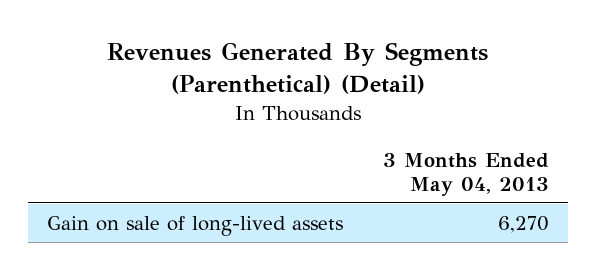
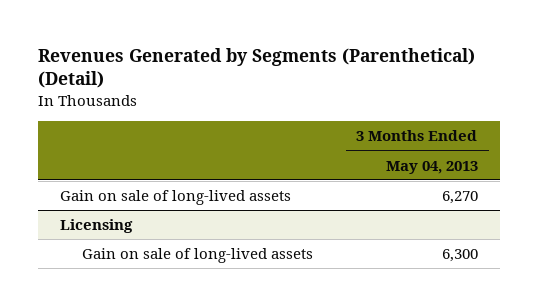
- Revenues Generated By Segments (Parenthetical) (Detail)
+ Revenues Generated by Segments (Parenthetical) (Detail)
+ Licensing
+ Gain on sale of long-lived assets | 6,300

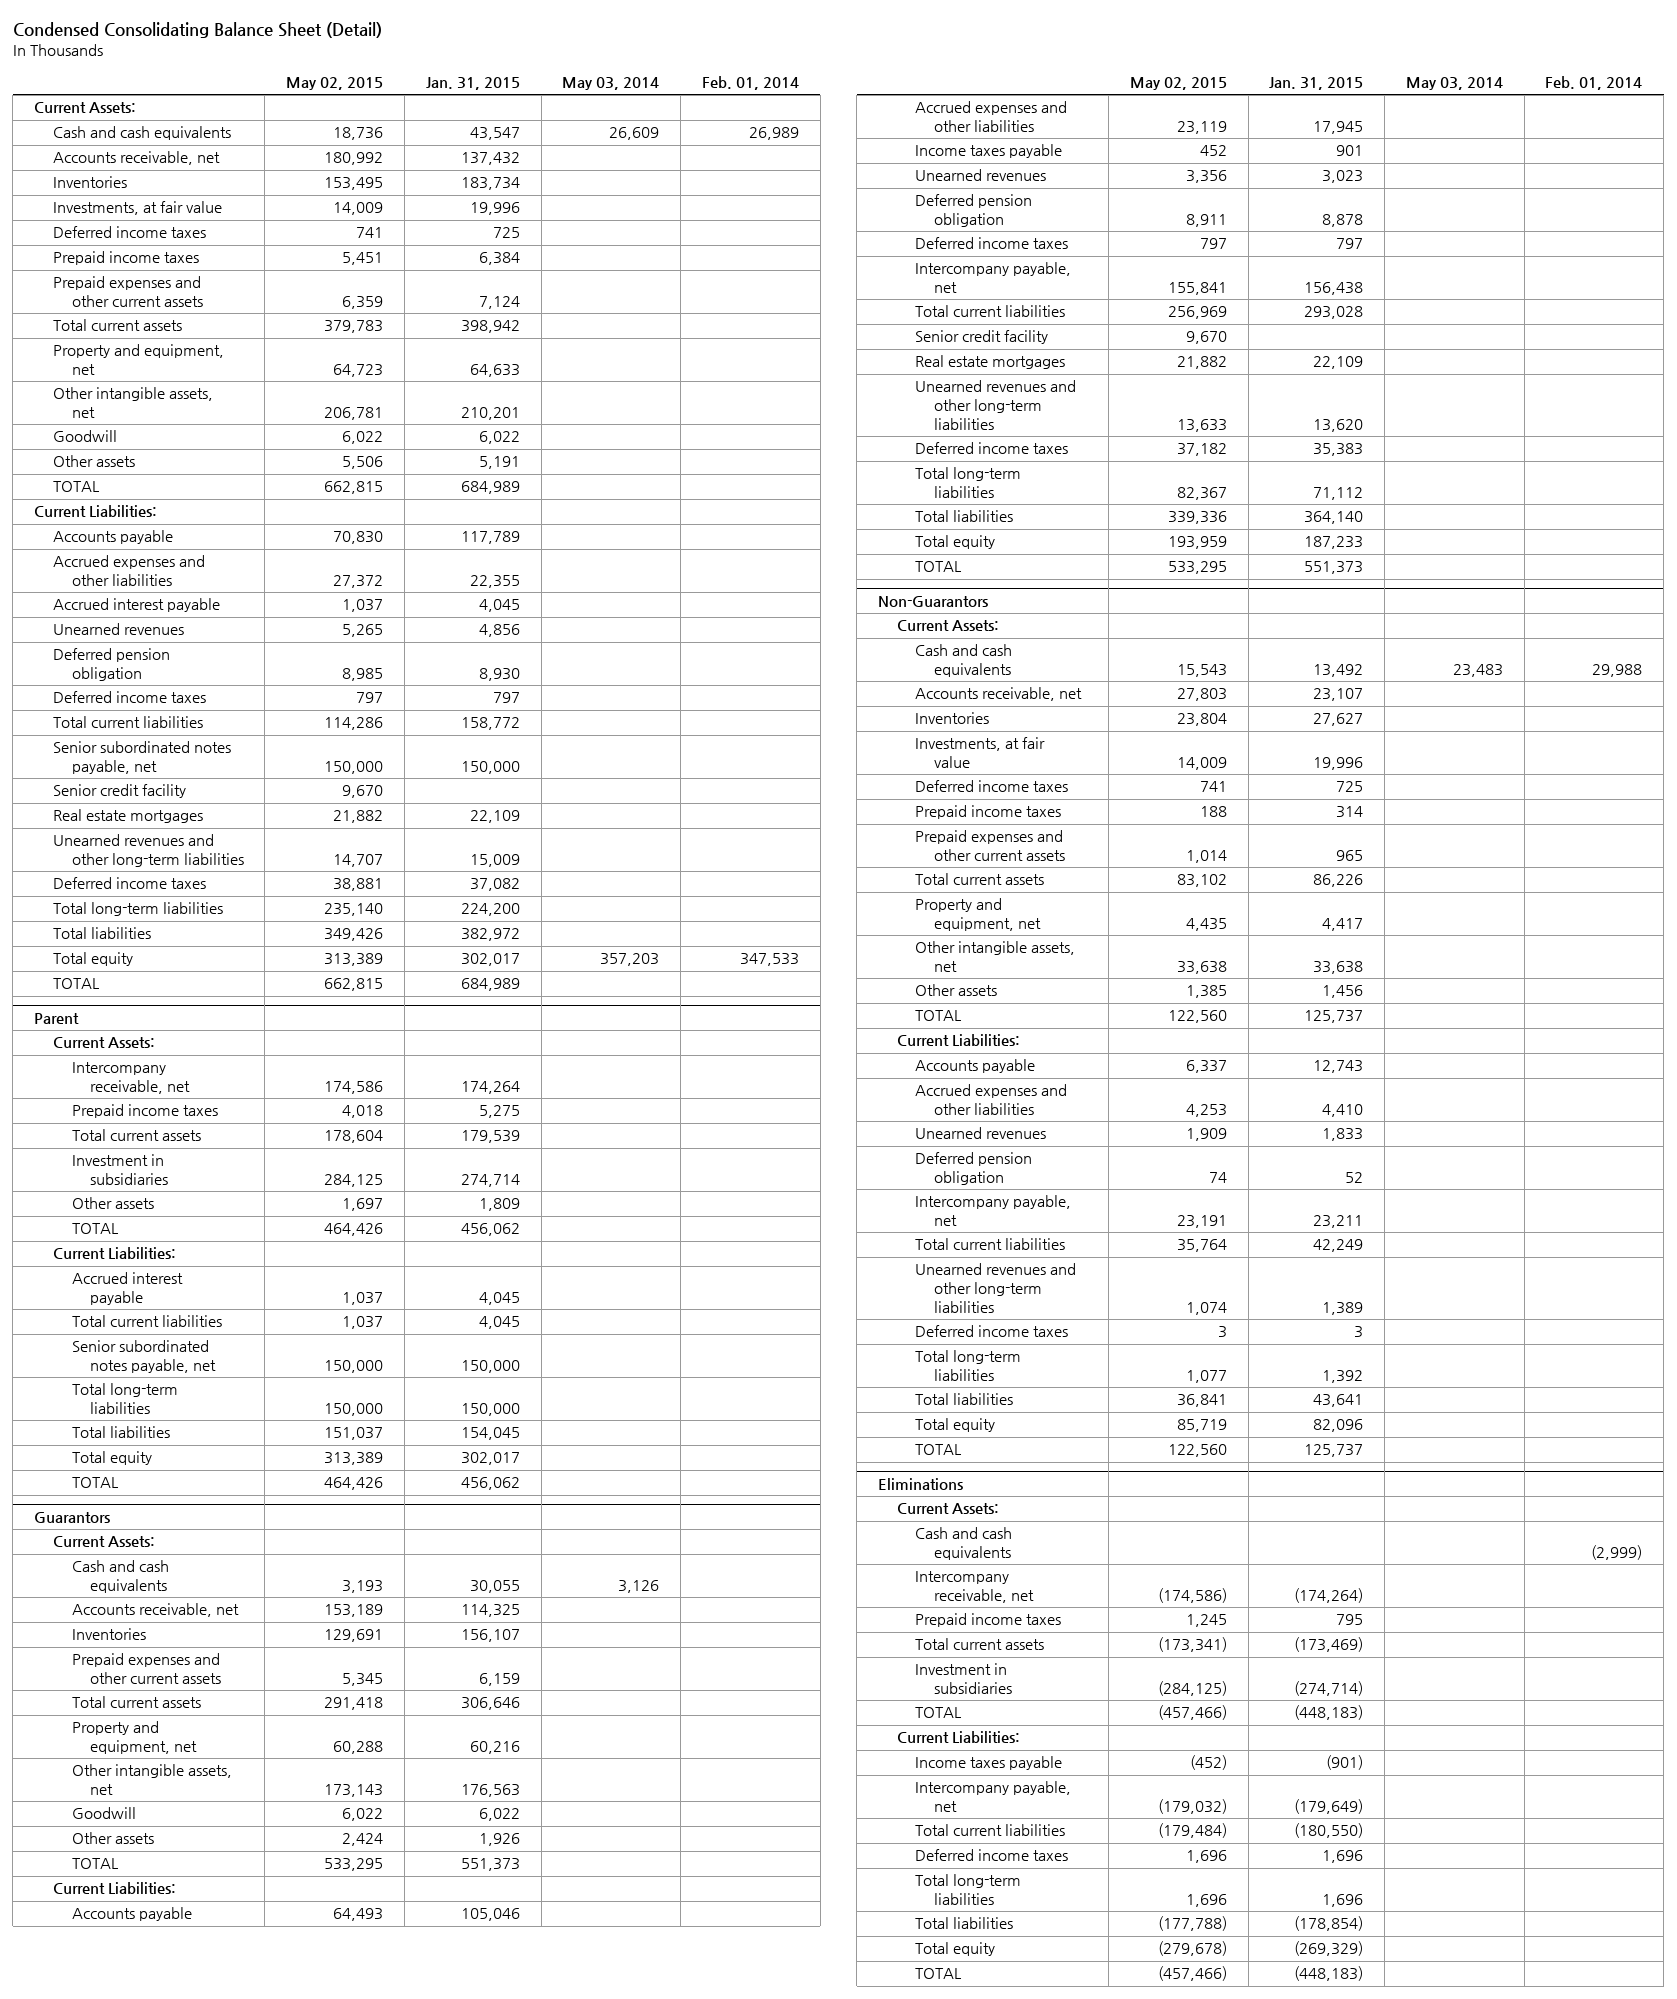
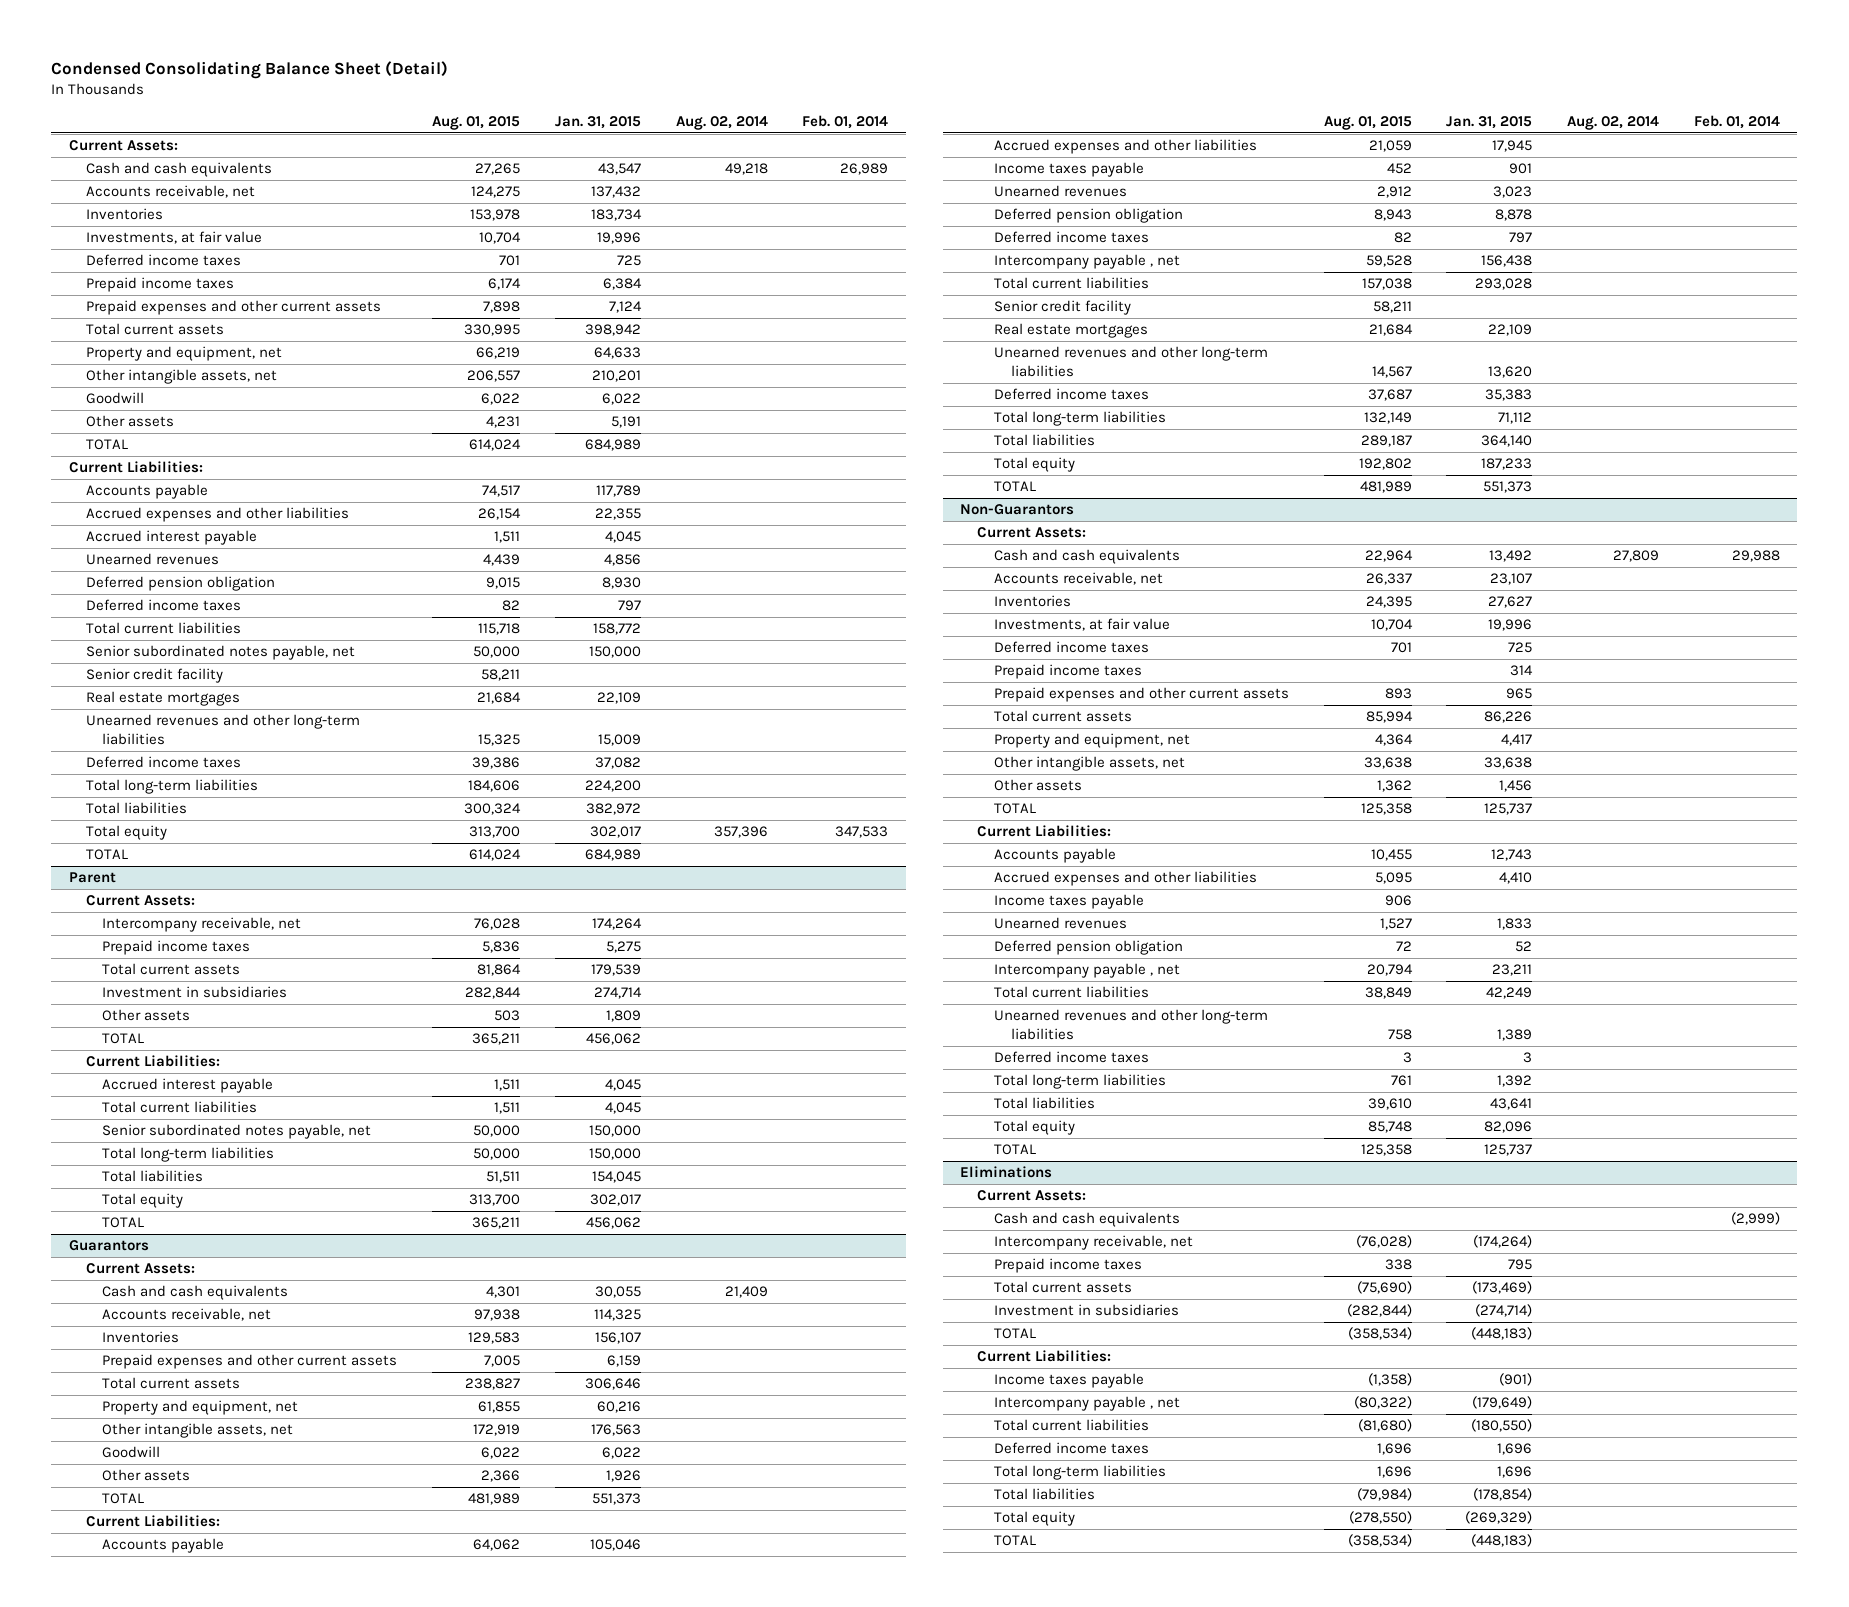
- | May 02, 2015 | Jan. 31, 2015 | May 03, 2014 | Feb. 01, 2014
+ | Aug. 01, 2015 | Jan. 31, 2015 | Aug. 02, 2014 | Feb. 01, 2014
@ Guarantors
- Intercompany payable, net | 155,841 | 156,438 | |
+ Intercompany payable , net | 59,528 | 156,438 | |
@ Non-Guarantors
+ Income taxes payable | 906 | | |
- Intercompany payable, net | 23,191 | 23,211 | |
+ Intercompany payable , net | 20,794 | 23,211 | |
@ Eliminations
- Intercompany payable, net | (179,032) | (179,649) | |
+ Intercompany payable , net | (80,322) | (179,649) | |

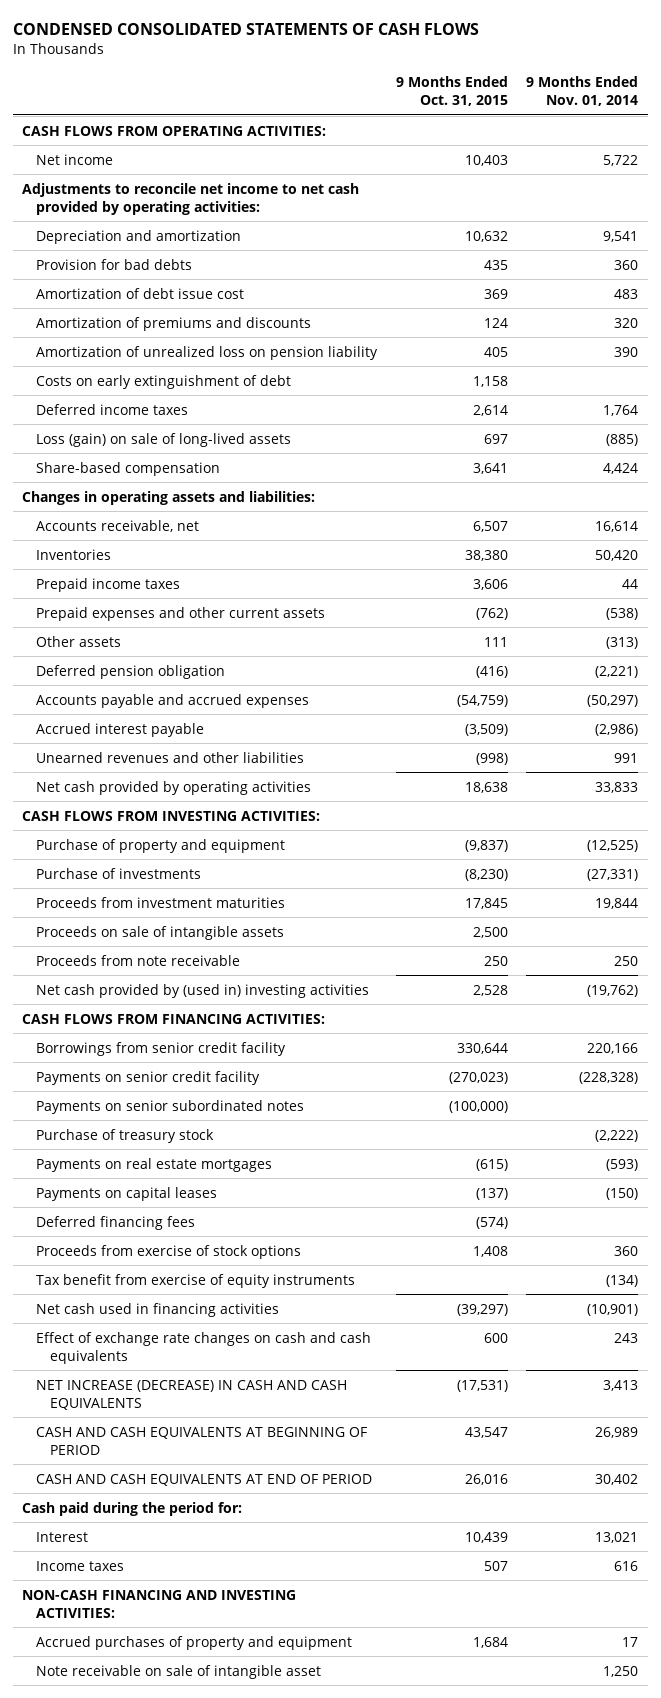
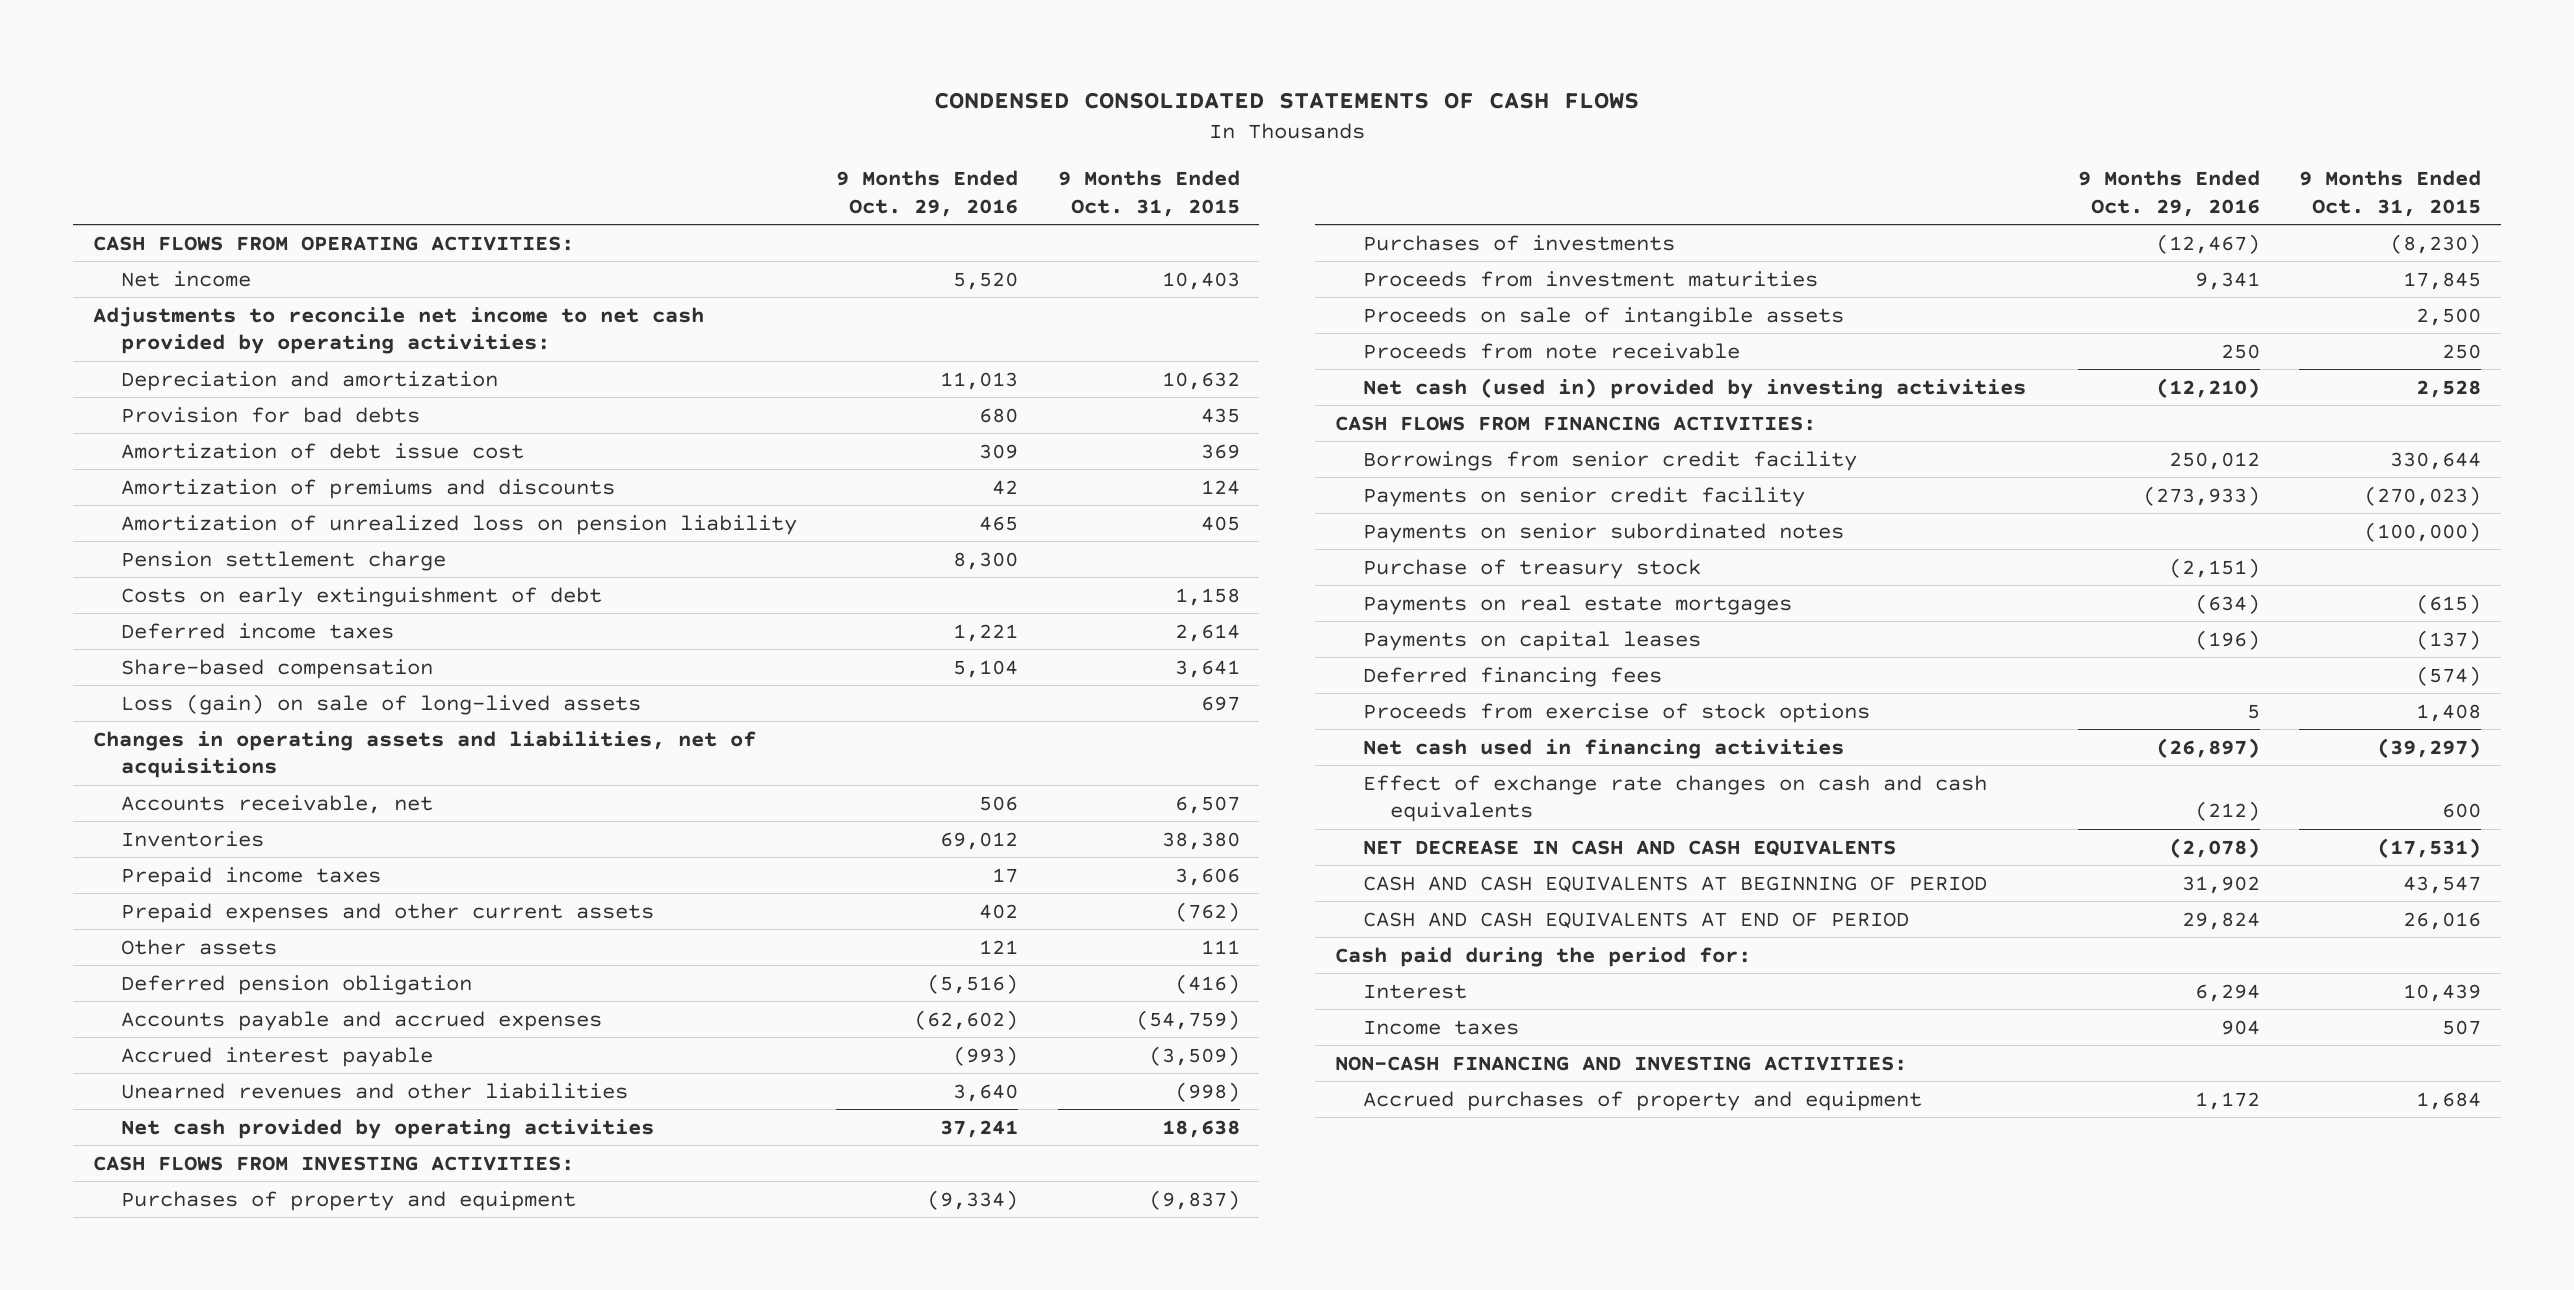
- | 9 Months Ended Oct. 31, 2015 | 9 Months Ended Nov. 01, 2014
+ | 9 Months Ended Oct. 29, 2016 | 9 Months Ended Oct. 31, 2015
+ Pension settlement charge | 8,300 |
- Changes in operating assets and liabilities:
moved down: Loss (gain) on sale of long-lived assets | | 697
+ Changes in operating assets and liabilities, net of acquisitions
- Purchase of property and equipment | (9,837) | (12,525)
- Purchase of investments | (8,230) | (27,331)
+ Purchases of property and equipment | (9,334) | (9,837)
+ Purchases of investments | (12,467) | (8,230)
- Net cash provided by (used in) investing activities | 2,528 | (19,762)
+ Net cash (used in) provided by investing activities | (12,210) | 2,528
- Tax benefit from exercise of equity instruments | | (134)
- NET INCREASE (DECREASE) IN CASH AND CASH EQUIVALENTS | (17,531) | 3,413
+ NET DECREASE IN CASH AND CASH EQUIVALENTS | (2,078) | (17,531)
- Note receivable on sale of intangible asset | | 1,250

